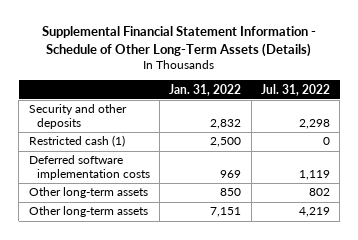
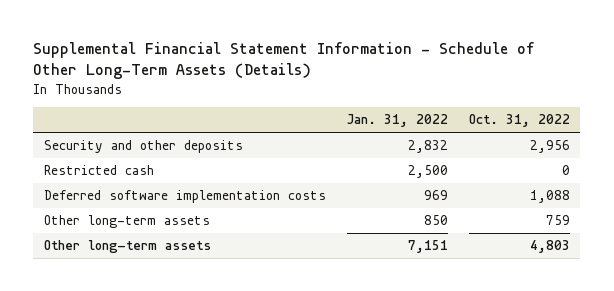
- | Jan. 31, 2022 | Jul. 31, 2022
+ | Jan. 31, 2022 | Oct. 31, 2022
- Restricted cash (1) | 2,500 | 0
+ Restricted cash | 2,500 | 0

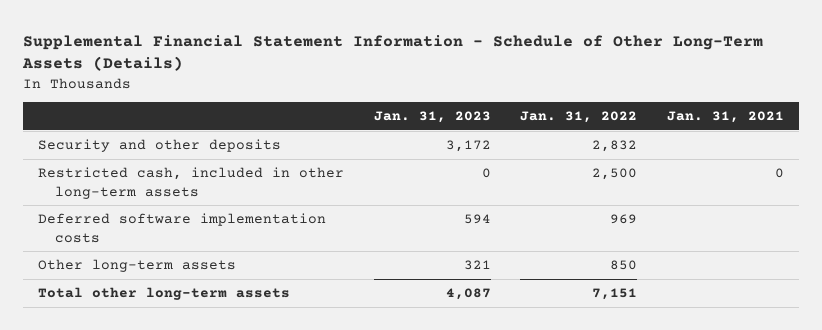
- | Jan. 31, 2022 | Oct. 31, 2022
+ | Jan. 31, 2023 | Jan. 31, 2022 | Jan. 31, 2021
- Restricted cash | 2,500 | 0
+ Restricted cash, included in other long-term assets | 0 | 2,500 | 0
- Other long-term assets | 7,151 | 4,803
+ Total other long-term assets | 4,087 | 7,151 |

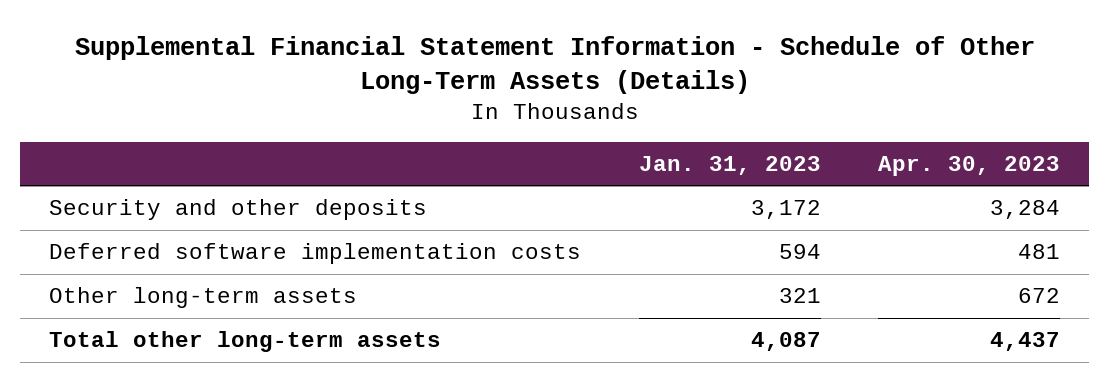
- | Jan. 31, 2023 | Jan. 31, 2022 | Jan. 31, 2021
+ | Jan. 31, 2023 | Apr. 30, 2023
- Restricted cash, included in other long-term assets | 0 | 2,500 | 0

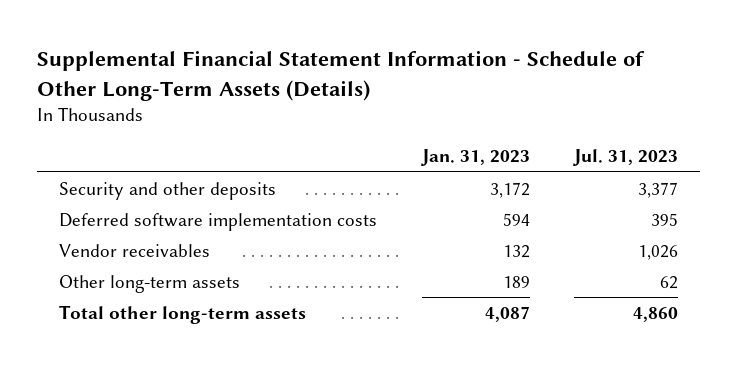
- | Jan. 31, 2023 | Apr. 30, 2023
+ | Jan. 31, 2023 | Jul. 31, 2023
- Other long-term assets | 321 | 672
+ Vendor receivables | 132 | 1,026
+ Other long-term assets | 189 | 62

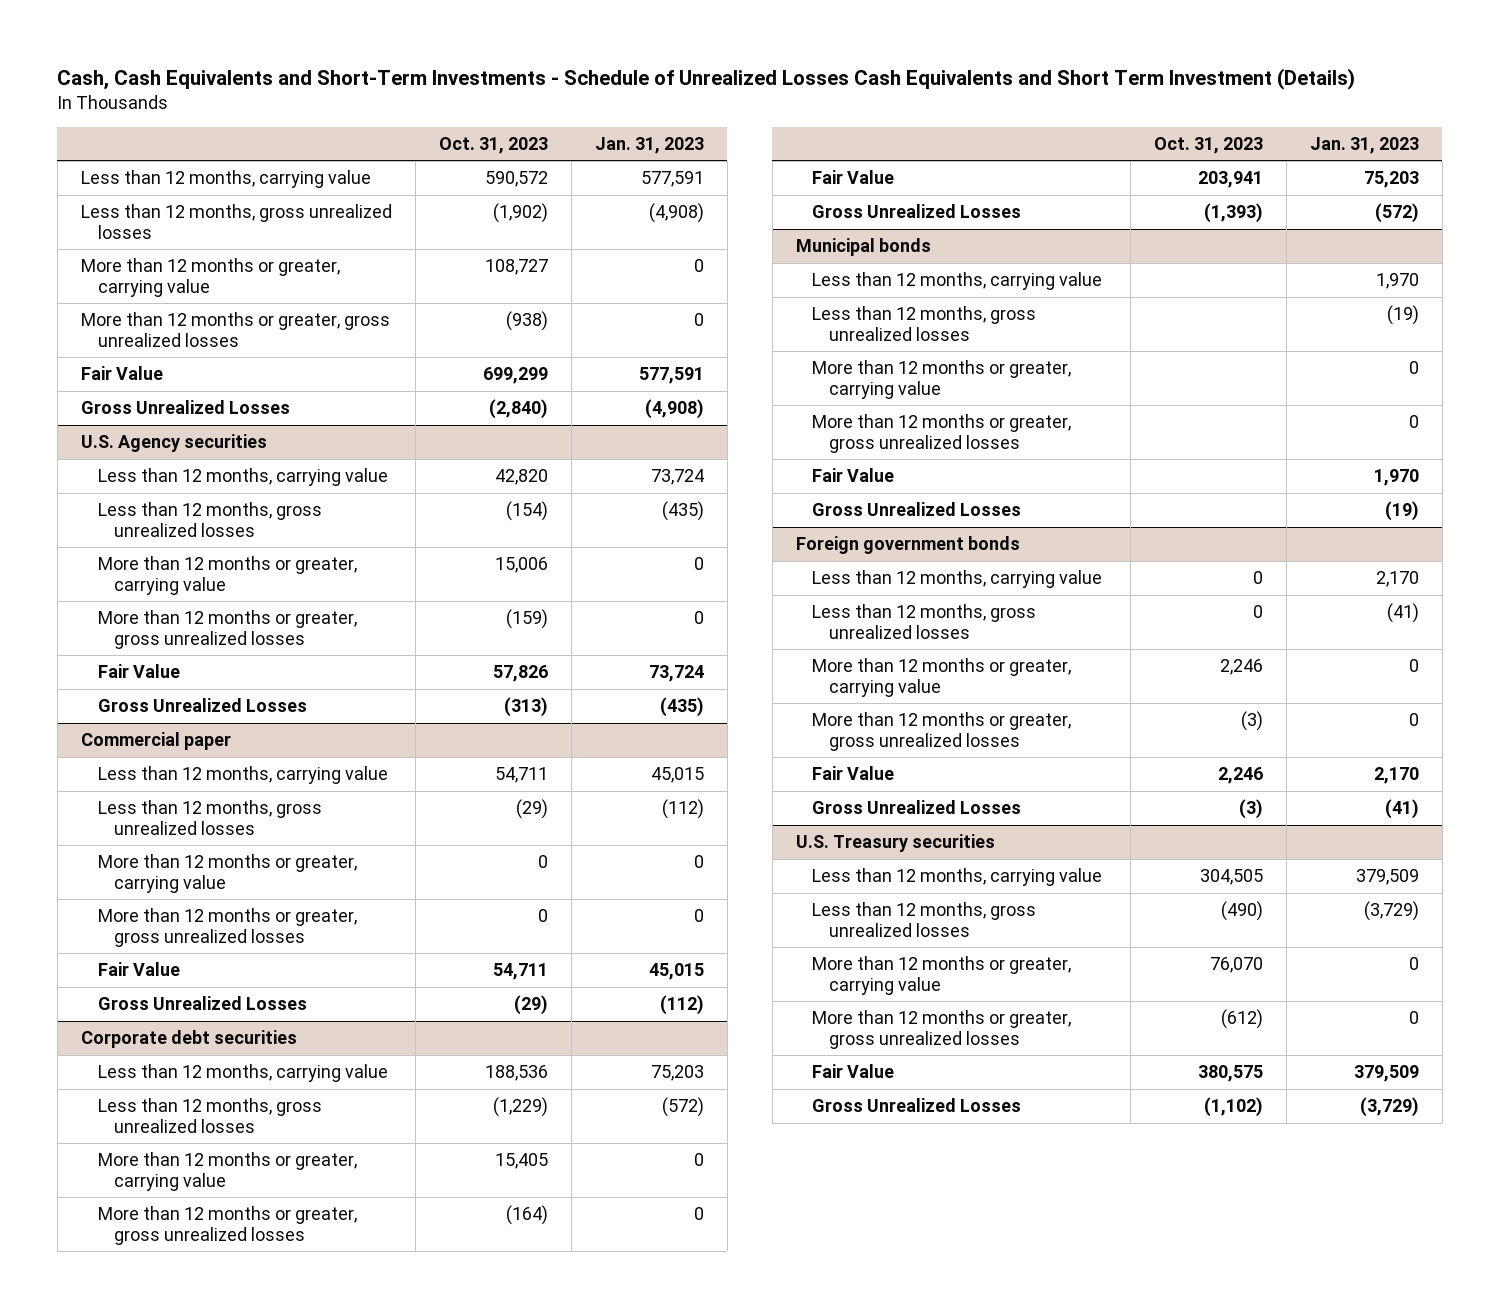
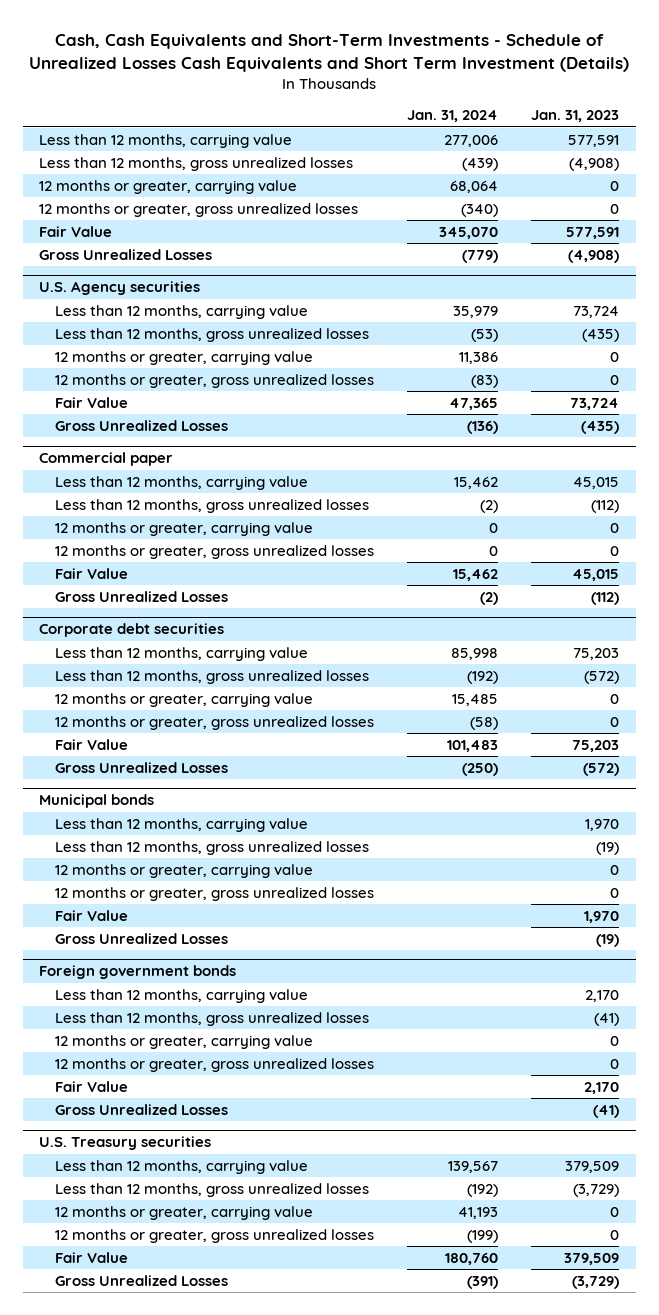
- | Oct. 31, 2023 | Jan. 31, 2023
+ | Jan. 31, 2024 | Jan. 31, 2023
- More than 12 months or greater, carrying value | 108,727 | 0
- More than 12 months or greater, gross unrealized losses | (938) | 0
+ 12 months or greater, carrying value | 68,064 | 0
+ 12 months or greater, gross unrealized losses | (340) | 0
@ U.S. Agency securities
- More than 12 months or greater, carrying value | 15,006 | 0
- More than 12 months or greater, gross unrealized losses | (159) | 0
+ 12 months or greater, carrying value | 11,386 | 0
+ 12 months or greater, gross unrealized losses | (83) | 0
@ Commercial paper
- More than 12 months or greater, carrying value | 0 | 0
- More than 12 months or greater, gross unrealized losses | 0 | 0
+ 12 months or greater, carrying value | 0 | 0
+ 12 months or greater, gross unrealized losses | 0 | 0
@ Corporate debt securities
- More than 12 months or greater, carrying value | 15,405 | 0
- More than 12 months or greater, gross unrealized losses | (164) | 0
+ 12 months or greater, carrying value | 15,485 | 0
+ 12 months or greater, gross unrealized losses | (58) | 0
@ Municipal bonds
- More than 12 months or greater, carrying value | | 0
- More than 12 months or greater, gross unrealized losses | | 0
+ 12 months or greater, carrying value | | 0
+ 12 months or greater, gross unrealized losses | | 0
@ Foreign government bonds
- More than 12 months or greater, carrying value | 2,246 | 0
- More than 12 months or greater, gross unrealized losses | (3) | 0
+ 12 months or greater, carrying value | | 0
+ 12 months or greater, gross unrealized losses | | 0
@ U.S. Treasury securities
- More than 12 months or greater, carrying value | 76,070 | 0
- More than 12 months or greater, gross unrealized losses | (612) | 0
+ 12 months or greater, carrying value | 41,193 | 0
+ 12 months or greater, gross unrealized losses | (199) | 0

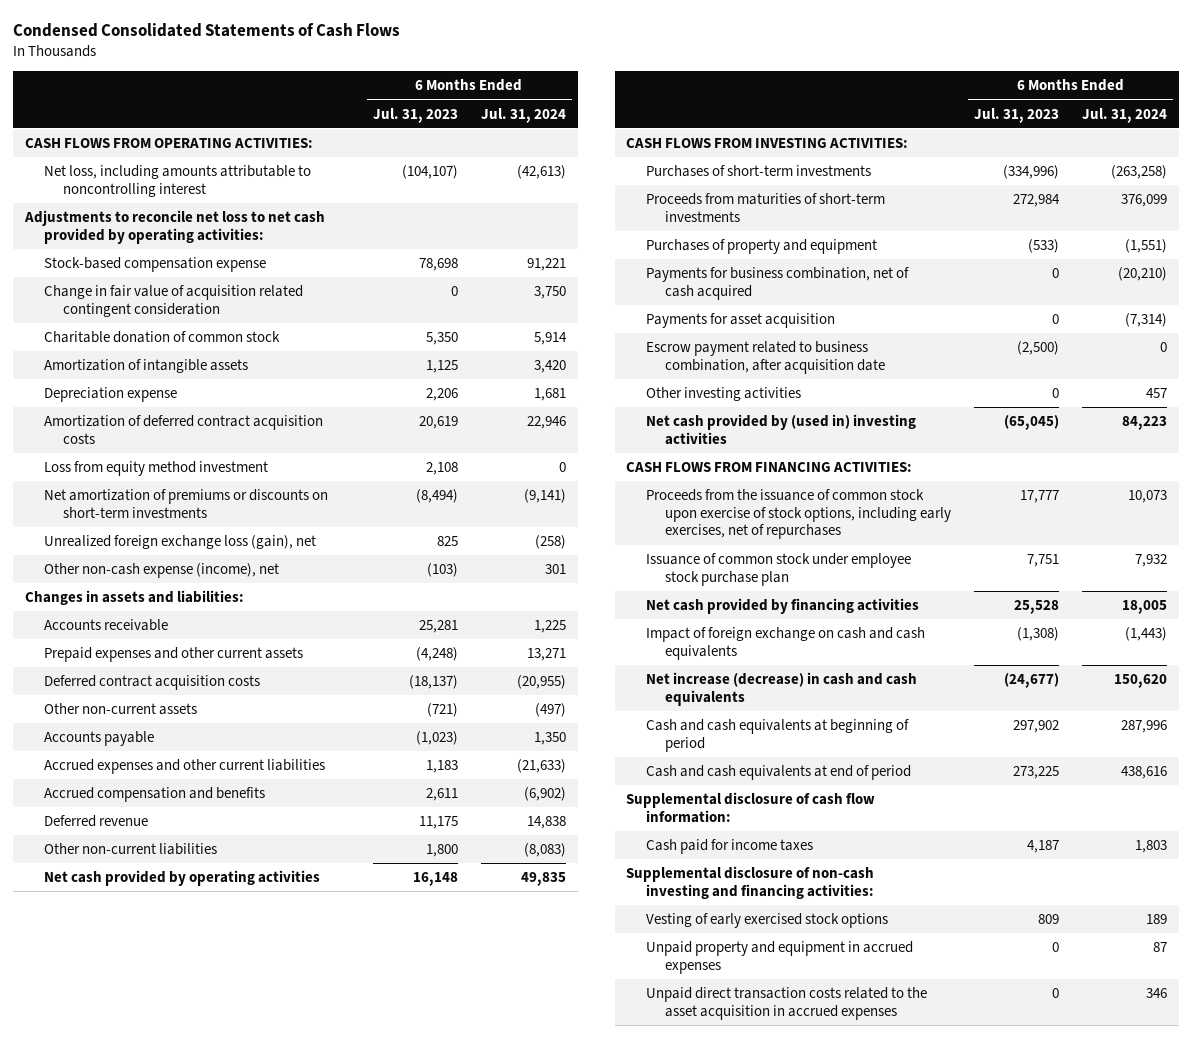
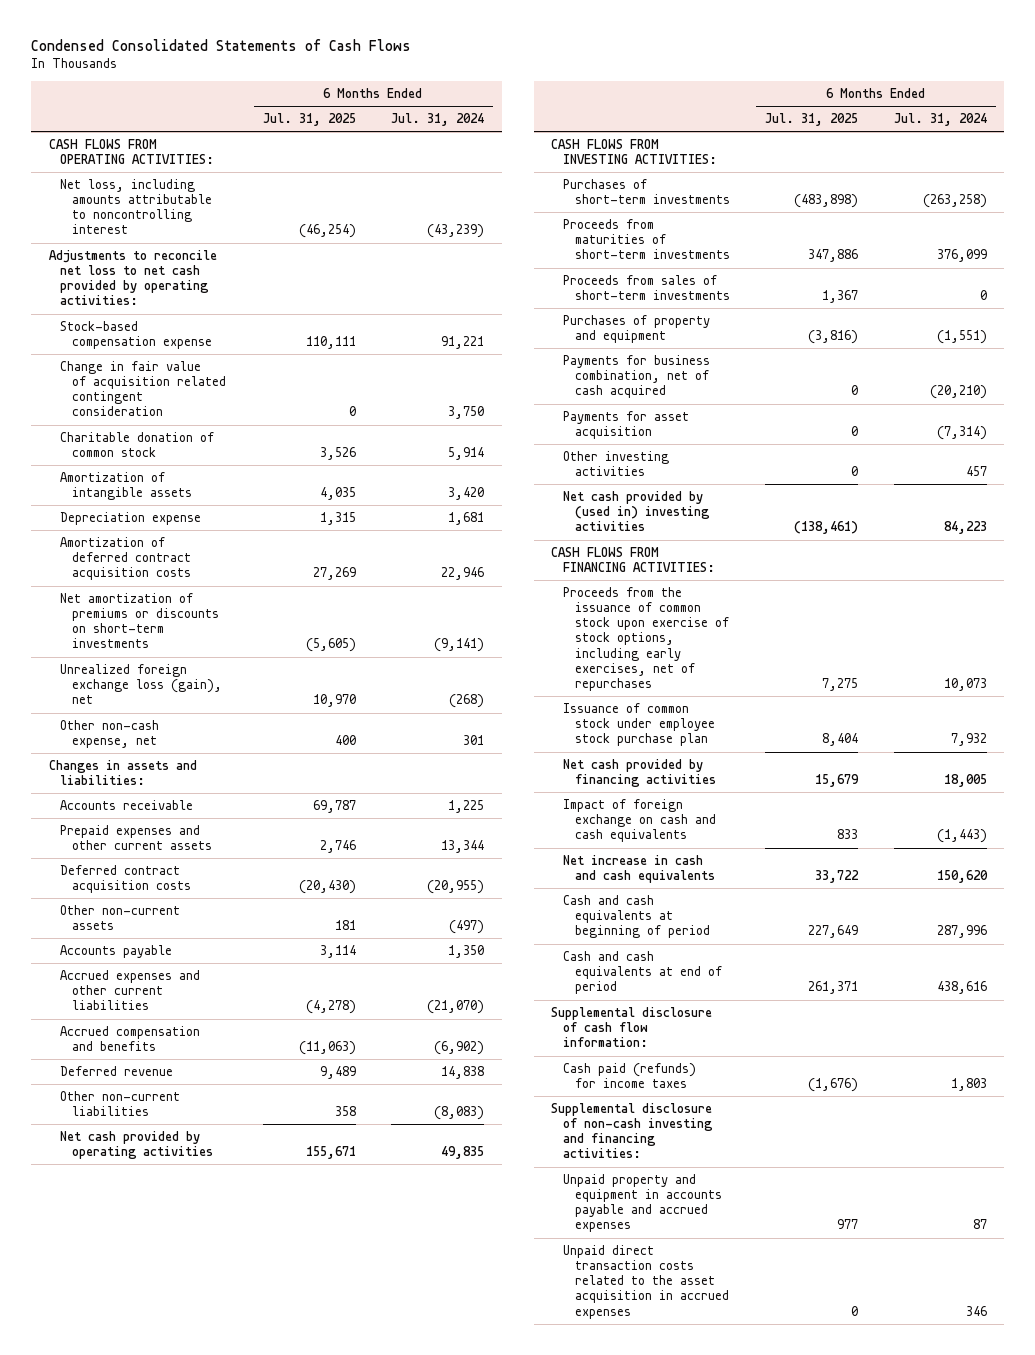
- | 6 Months Ended Jul. 31, 2023 | 6 Months Ended Jul. 31, 2024
+ | 6 Months Ended Jul. 31, 2025 | 6 Months Ended Jul. 31, 2024
- Net loss, including amounts attributable to noncontrolling interest | (104,107) | (42,613)
+ Net loss, including amounts attributable to noncontrolling interest | (46,254) | (43,239)
- Loss from equity method investment | 2,108 | 0
- Unrealized foreign exchange loss (gain), net | 825 | (258)
- Other non-cash expense (income), net | (103) | 301
+ Unrealized foreign exchange loss (gain), net | 10,970 | (268)
+ Other non-cash expense, net | 400 | 301
- Prepaid expenses and other current assets | (4,248) | 13,271
+ Prepaid expenses and other current assets | 2,746 | 13,344
- Accrued expenses and other current liabilities | 1,183 | (21,633)
+ Accrued expenses and other current liabilities | (4,278) | (21,070)
+ Proceeds from sales of short-term investments | 1,367 | 0
- Escrow payment related to business combination, after acquisition date | (2,500) | 0
- Net increase (decrease) in cash and cash equivalents | (24,677) | 150,620
+ Net increase in cash and cash equivalents | 33,722 | 150,620
- Cash paid for income taxes | 4,187 | 1,803
+ Cash paid (refunds) for income taxes | (1,676) | 1,803
- Vesting of early exercised stock options | 809 | 189
- Unpaid property and equipment in accrued expenses | 0 | 87
+ Unpaid property and equipment in accounts payable and accrued expenses | 977 | 87

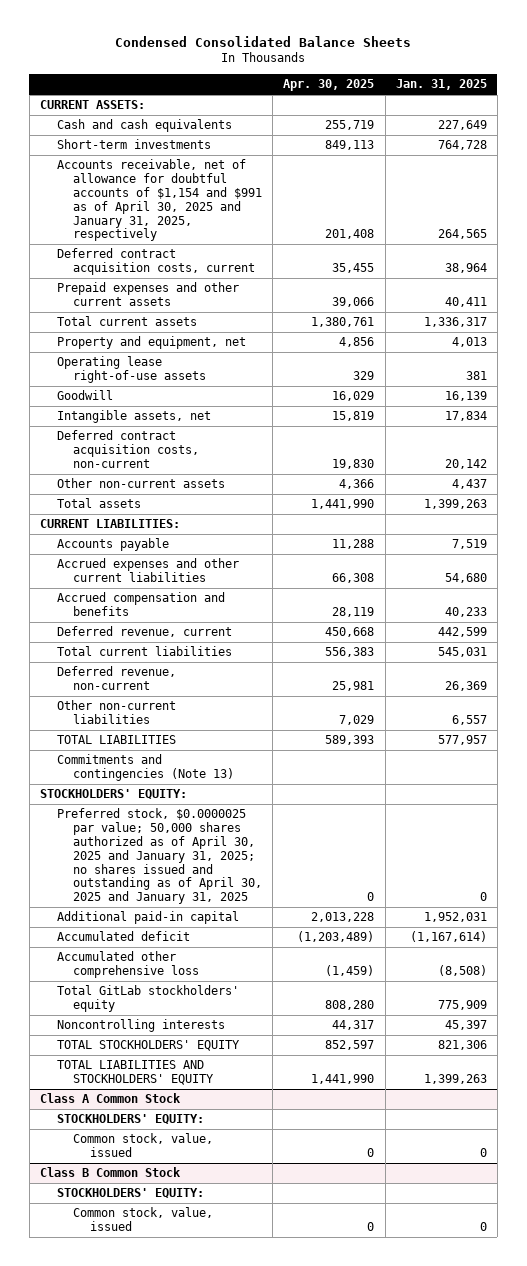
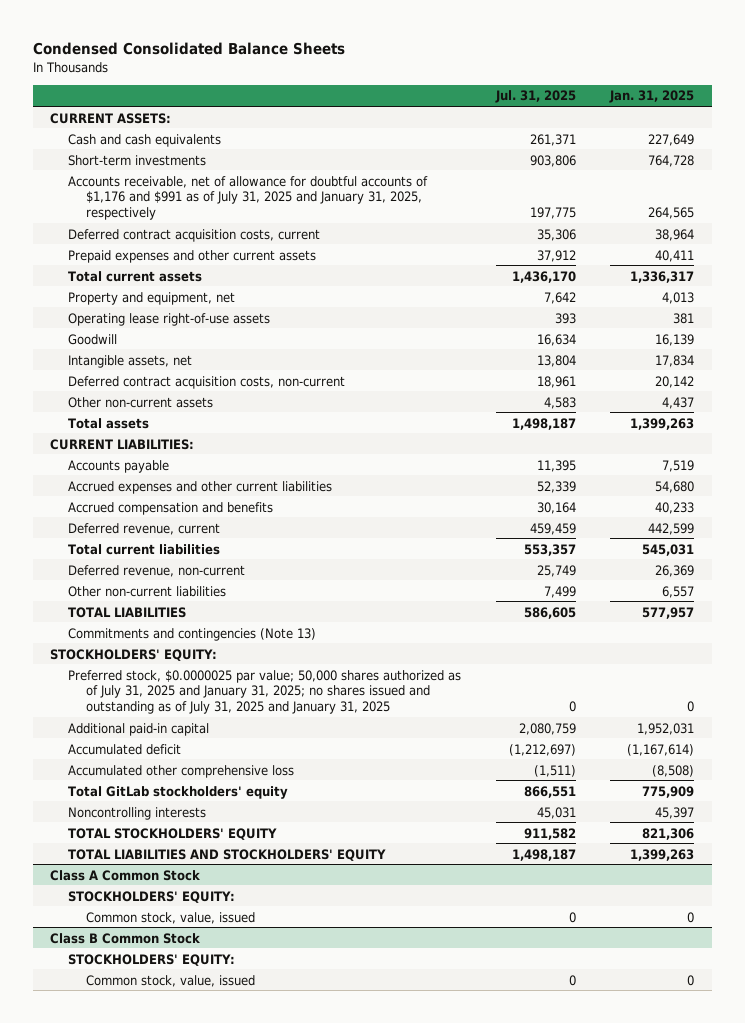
- | Apr. 30, 2025 | Jan. 31, 2025
+ | Jul. 31, 2025 | Jan. 31, 2025
- Accounts receivable, net of allowance for doubtful accounts of $1,154 and $991 as of April 30, 2025 and January 31, 2025, respectively | 201,408 | 264,565
+ Accounts receivable, net of allowance for doubtful accounts of $1,176 and $991 as of July 31, 2025 and January 31, 2025, respectively | 197,775 | 264,565
- Preferred stock, $0.0000025 par value; 50,000 shares authorized as of April 30, 2025 and January 31, 2025; no shares issued and outstanding as of April 30, 2025 and January 31, 2025 | 0 | 0
+ Preferred stock, $0.0000025 par value; 50,000 shares authorized as of July 31, 2025 and January 31, 2025; no shares issued and outstanding as of July 31, 2025 and January 31, 2025 | 0 | 0

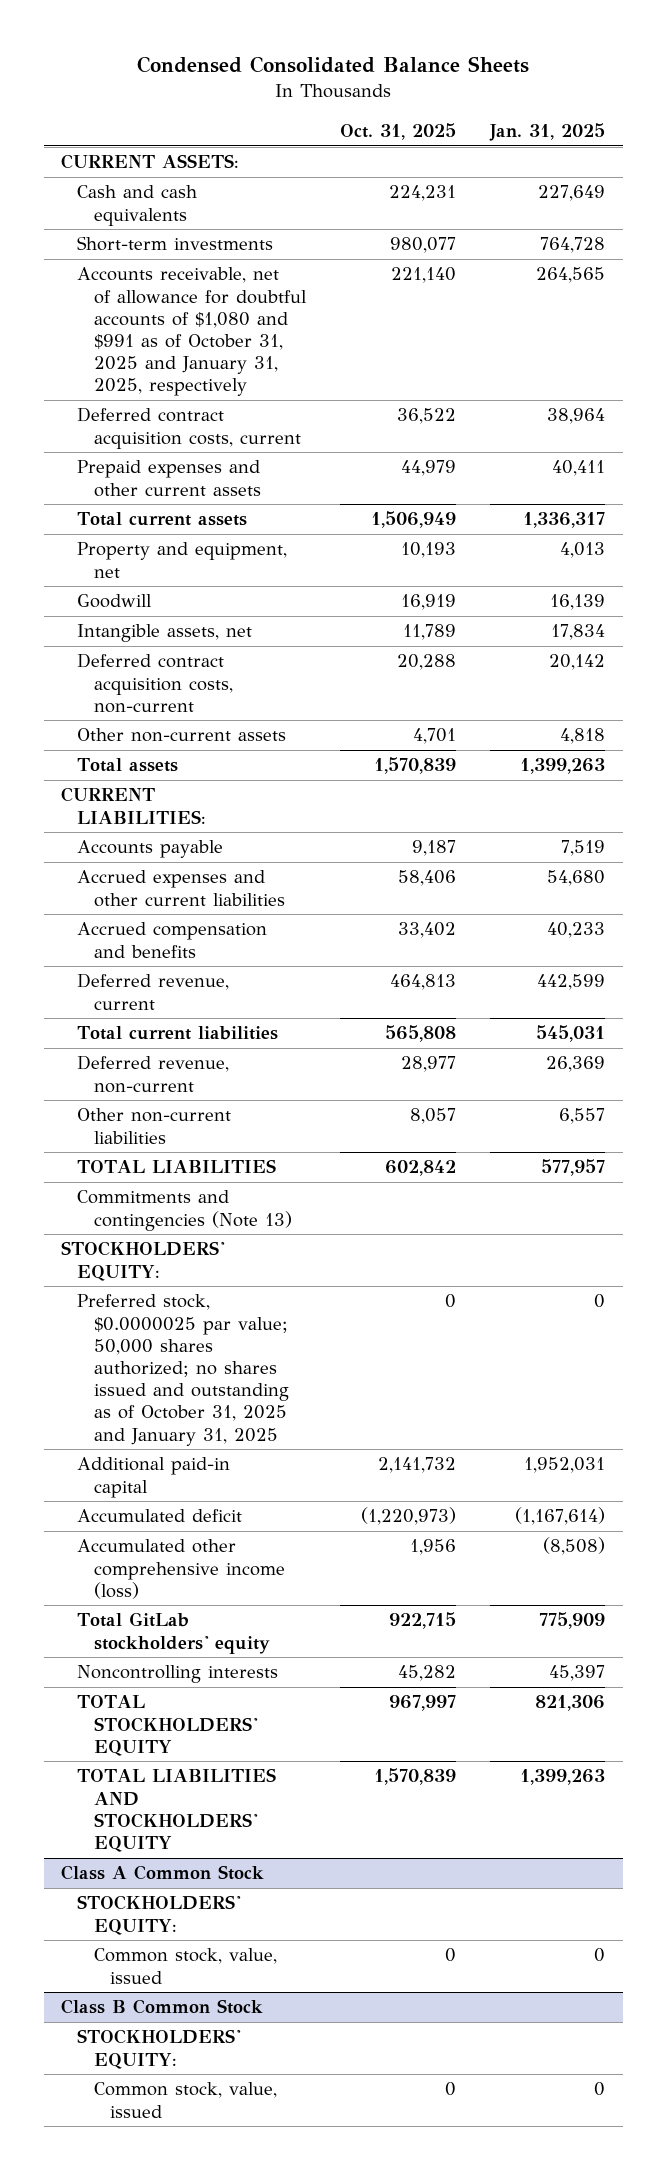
- | Jul. 31, 2025 | Jan. 31, 2025
+ | Oct. 31, 2025 | Jan. 31, 2025
- Accounts receivable, net of allowance for doubtful accounts of $1,176 and $991 as of July 31, 2025 and January 31, 2025, respectively | 197,775 | 264,565
+ Accounts receivable, net of allowance for doubtful accounts of $1,080 and $991 as of October 31, 2025 and January 31, 2025, respectively | 221,140 | 264,565
- Operating lease right-of-use assets | 393 | 381
- Other non-current assets | 4,583 | 4,437
+ Other non-current assets | 4,701 | 4,818
- Preferred stock, $0.0000025 par value; 50,000 shares authorized as of July 31, 2025 and January 31, 2025; no shares issued and outstanding as of July 31, 2025 and January 31, 2025 | 0 | 0
+ Preferred stock, $0.0000025 par value; 50,000 shares authorized; no shares issued and outstanding as of October 31, 2025 and January 31, 2025 | 0 | 0
- Accumulated other comprehensive loss | (1,511) | (8,508)
+ Accumulated other comprehensive income (loss) | 1,956 | (8,508)

